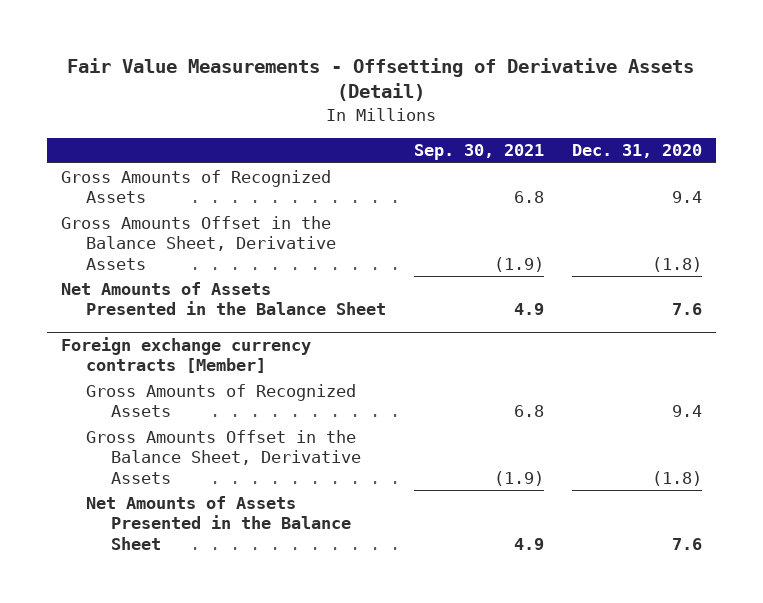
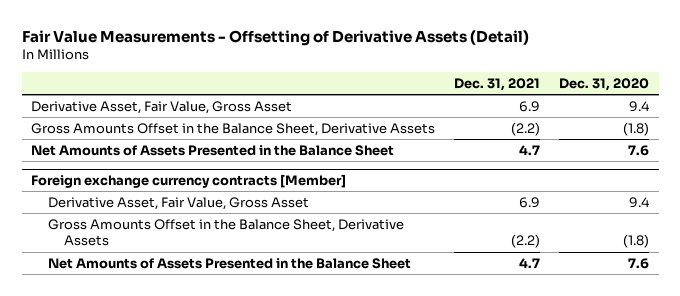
- | Sep. 30, 2021 | Dec. 31, 2020
+ | Dec. 31, 2021 | Dec. 31, 2020
- Gross Amounts of Recognized Assets | 6.8 | 9.4
+ Derivative Asset, Fair Value, Gross Asset | 6.9 | 9.4
@ Foreign exchange currency contracts [Member]
- Gross Amounts of Recognized Assets | 6.8 | 9.4
+ Derivative Asset, Fair Value, Gross Asset | 6.9 | 9.4

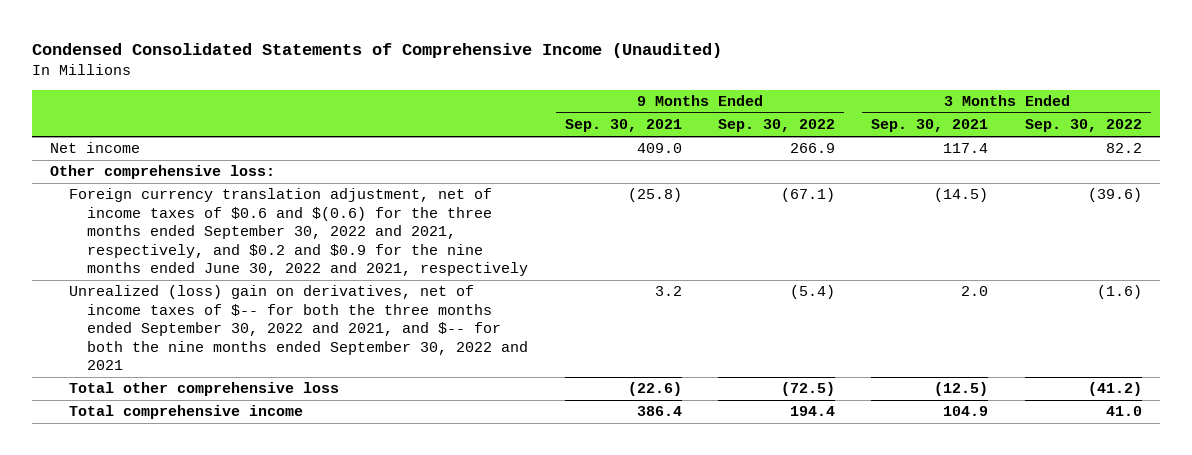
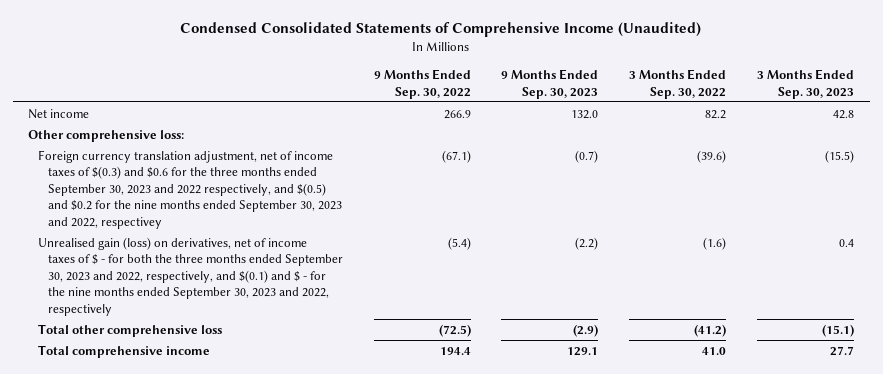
- | 9 Months Ended Sep. 30, 2021 | 9 Months Ended Sep. 30, 2022 | 3 Months Ended Sep. 30, 2021 | 3 Months Ended Sep. 30, 2022
+ | 9 Months Ended Sep. 30, 2022 | 9 Months Ended Sep. 30, 2023 | 3 Months Ended Sep. 30, 2022 | 3 Months Ended Sep. 30, 2023
- Foreign currency translation adjustment, net of income taxes of $0.6 and $(0.6) for the three months ended September 30, 2022 and 2021, respectively, and $0.2 and $0.9 for the nine months ended June 30, 2022 and 2021, respectively | (25.8) | (67.1) | (14.5) | (39.6)
- Unrealized (loss) gain on derivatives, net of income taxes of $-- for both the three months ended September 30, 2022 and 2021, and $-- for both the nine months ended September 30, 2022 and 2021 | 3.2 | (5.4) | 2.0 | (1.6)
+ Foreign currency translation adjustment, net of income taxes of $(0.3) and $0.6 for the three months ended September 30, 2023 and 2022 respectively, and $(0.5) and $0.2 for the nine months ended September 30, 2023 and 2022, respectivey | (67.1) | (0.7) | (39.6) | (15.5)
+ Unrealised gain (loss) on derivatives, net of income taxes of $ - for both the three months ended September 30, 2023 and 2022, respectively, and $(0.1) and $ - for the nine months ended September 30, 2023 and 2022, respectively | (5.4) | (2.2) | (1.6) | 0.4

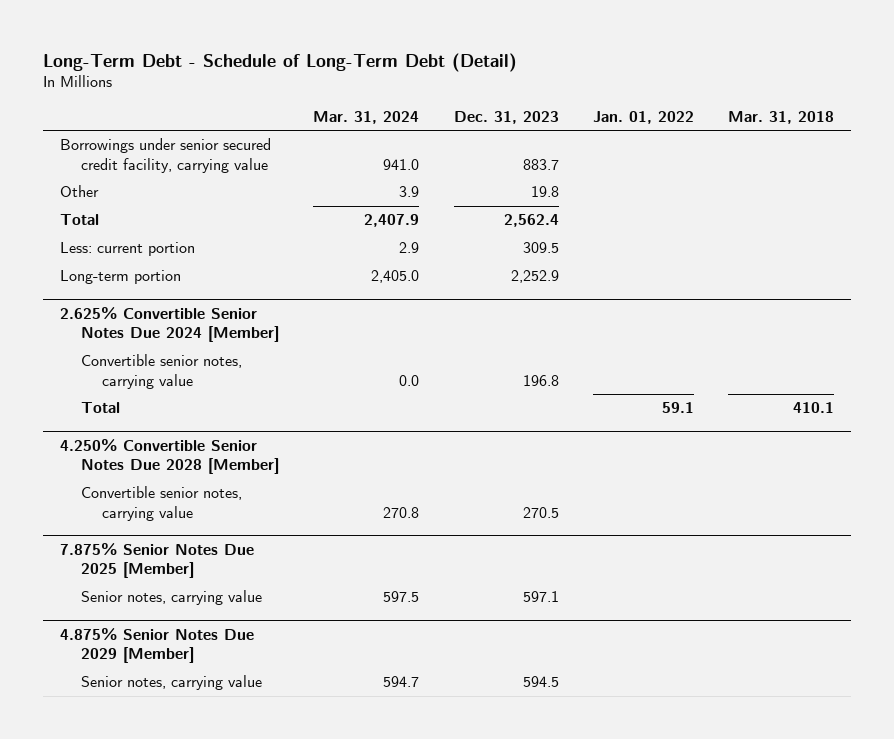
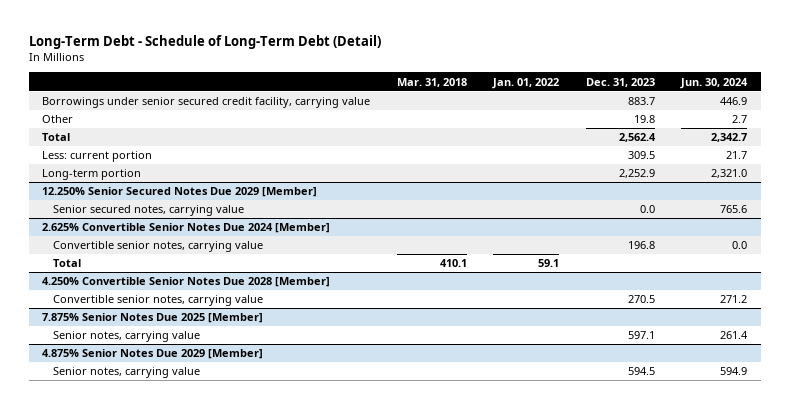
- | Mar. 31, 2024 | Dec. 31, 2023 | Jan. 01, 2022 | Mar. 31, 2018
+ | Mar. 31, 2018 | Jan. 01, 2022 | Dec. 31, 2023 | Jun. 30, 2024
+ 12.250% Senior Secured Notes Due 2029 [Member]
+ Senior secured notes, carrying value | | | 0.0 | 765.6

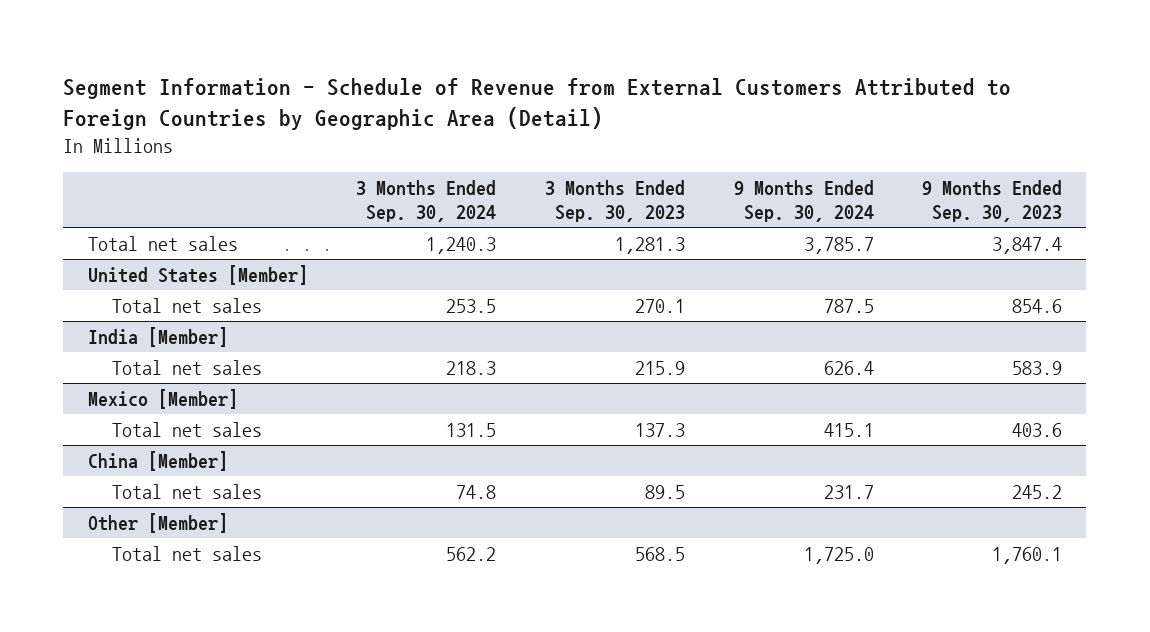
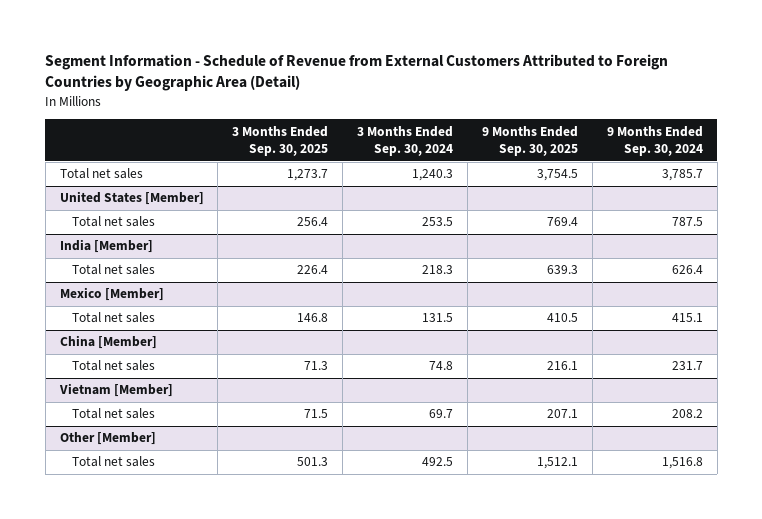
- | 3 Months Ended Sep. 30, 2024 | 3 Months Ended Sep. 30, 2023 | 9 Months Ended Sep. 30, 2024 | 9 Months Ended Sep. 30, 2023
+ | 3 Months Ended Sep. 30, 2025 | 3 Months Ended Sep. 30, 2024 | 9 Months Ended Sep. 30, 2025 | 9 Months Ended Sep. 30, 2024
+ Vietnam [Member]
+ Total net sales | 71.5 | 69.7 | 207.1 | 208.2
@ Other [Member]
- Total net sales | 562.2 | 568.5 | 1,725.0 | 1,760.1
+ Total net sales | 501.3 | 492.5 | 1,512.1 | 1,516.8

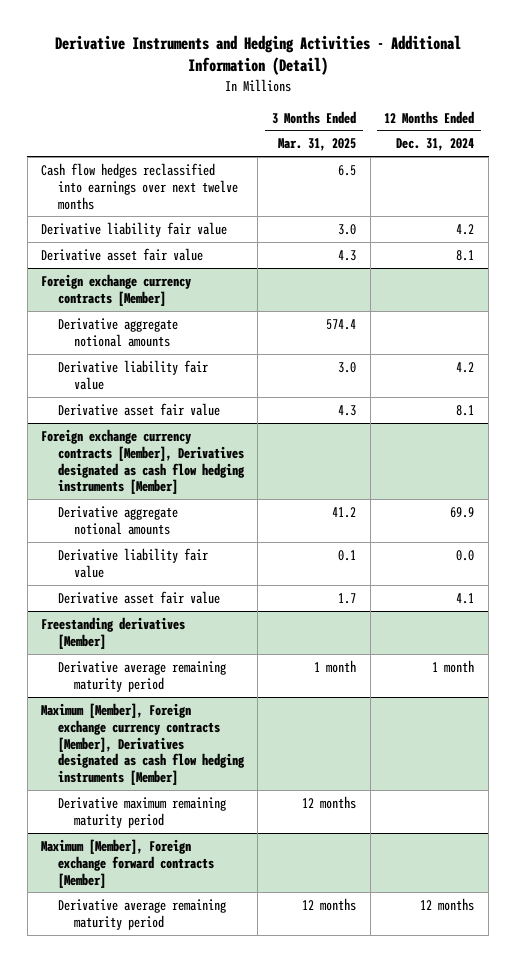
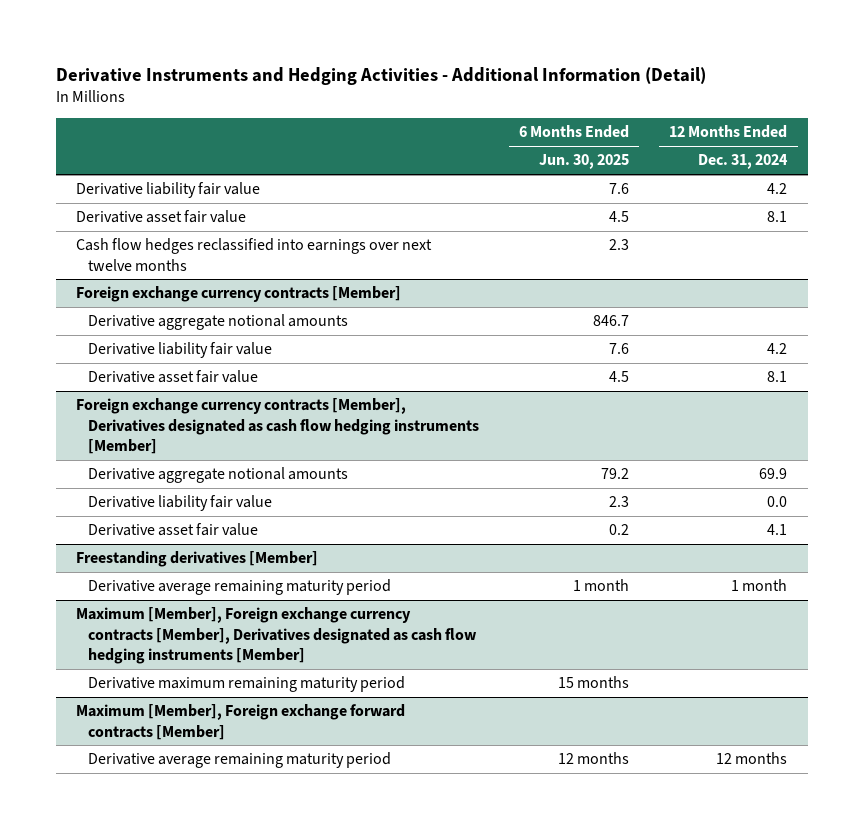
- | 3 Months Ended Mar. 31, 2025 | 12 Months Ended Dec. 31, 2024
+ | 6 Months Ended Jun. 30, 2025 | 12 Months Ended Dec. 31, 2024
moved down: Cash flow hedges reclassified into earnings over next twelve months | 2.3 |

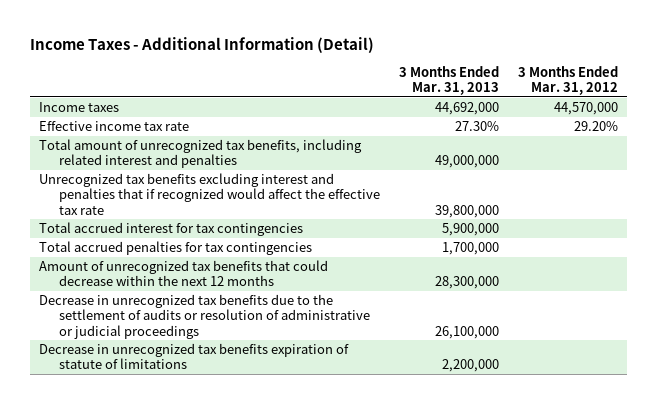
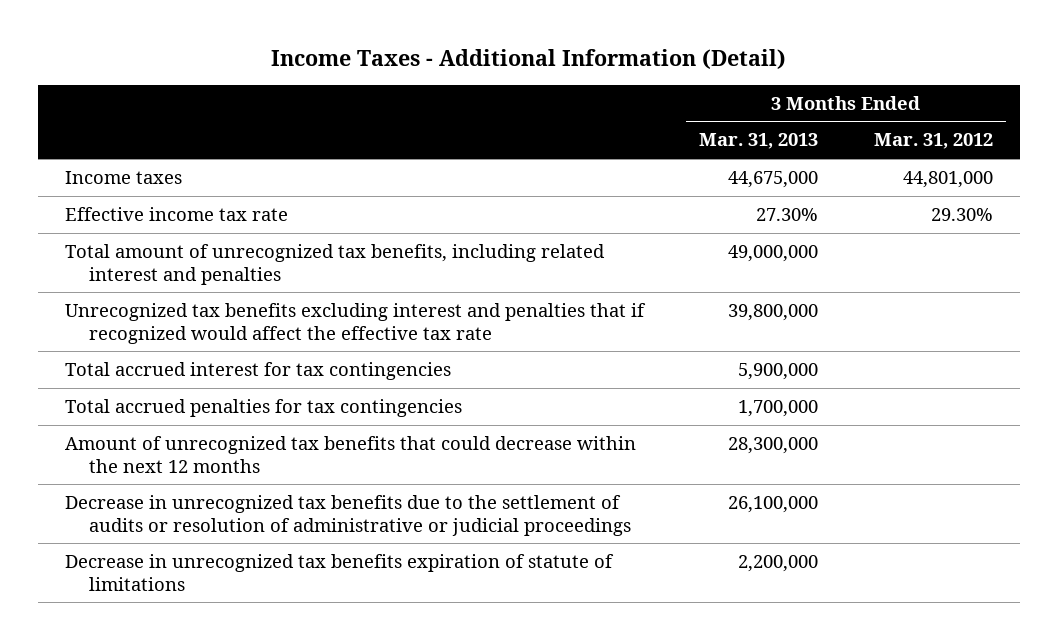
- Income taxes | 44,692,000 | 44,570,000
- Effective income tax rate | 27.30% | 29.20%
+ Income taxes | 44,675,000 | 44,801,000
+ Effective income tax rate | 27.30% | 29.30%

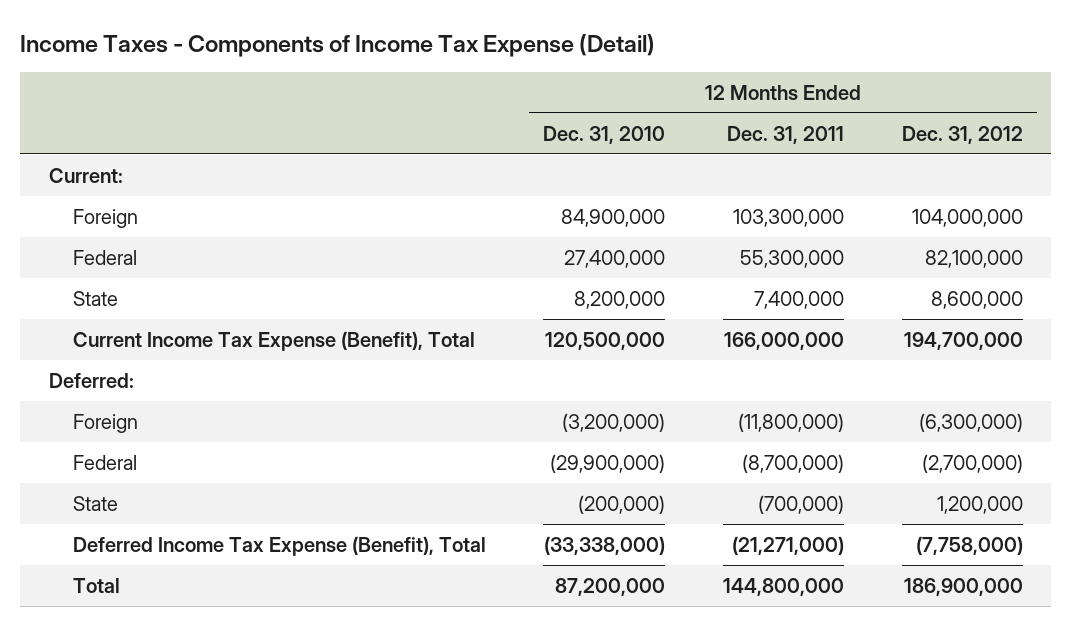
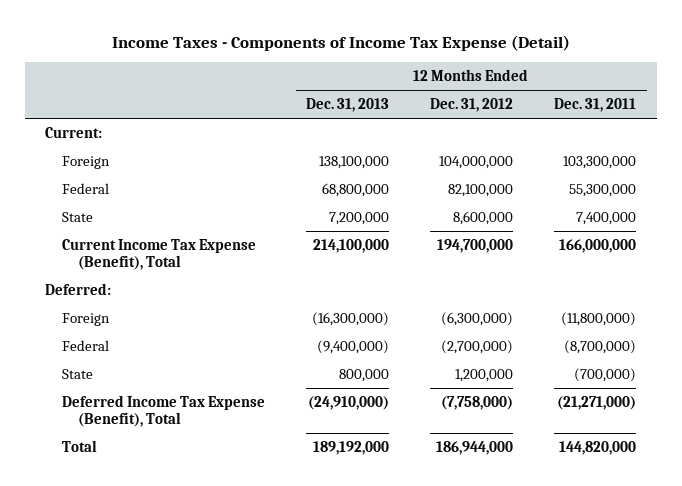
- | 12 Months Ended Dec. 31, 2010 | 12 Months Ended Dec. 31, 2011 | 12 Months Ended Dec. 31, 2012
+ | 12 Months Ended Dec. 31, 2013 | 12 Months Ended Dec. 31, 2012 | 12 Months Ended Dec. 31, 2011
- Total | 87,200,000 | 144,800,000 | 186,900,000
+ Total | 189,192,000 | 186,944,000 | 144,820,000

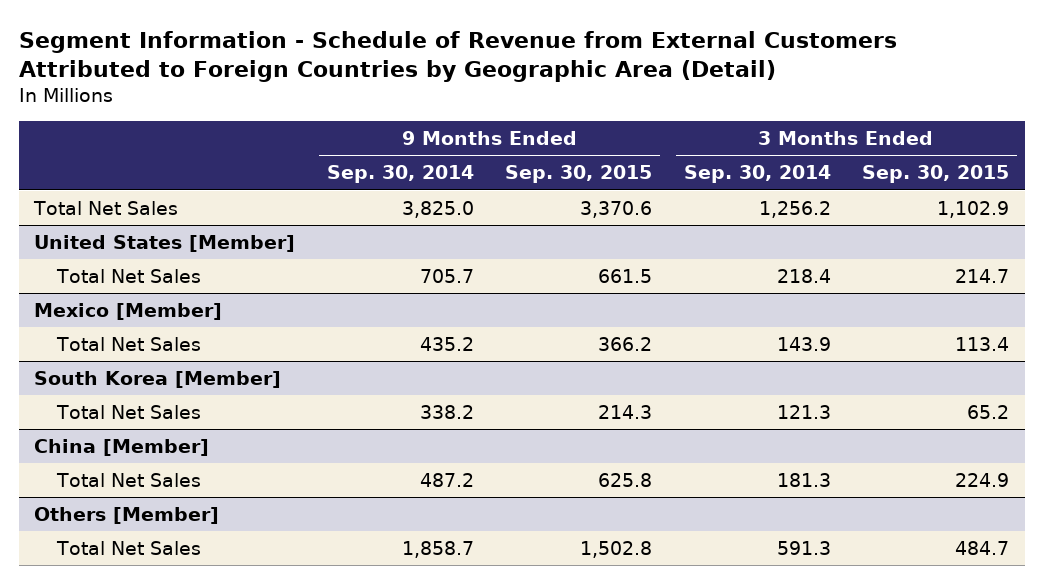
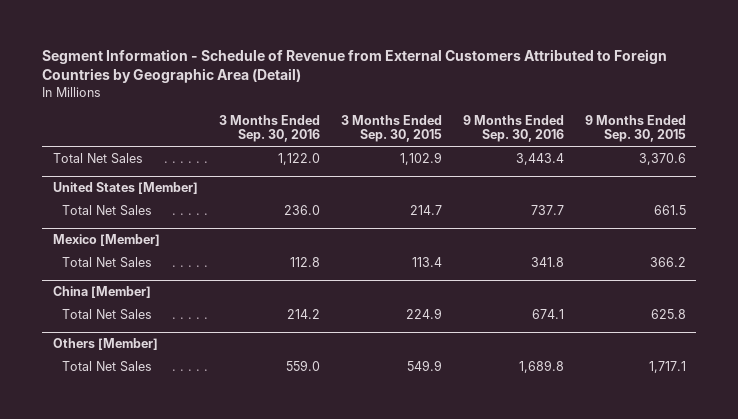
- | 9 Months Ended Sep. 30, 2014 | 9 Months Ended Sep. 30, 2015 | 3 Months Ended Sep. 30, 2014 | 3 Months Ended Sep. 30, 2015
+ | 3 Months Ended Sep. 30, 2016 | 3 Months Ended Sep. 30, 2015 | 9 Months Ended Sep. 30, 2016 | 9 Months Ended Sep. 30, 2015
- South Korea [Member]
- Total Net Sales | 338.2 | 214.3 | 121.3 | 65.2
@ Others [Member]
- Total Net Sales | 1,858.7 | 1,502.8 | 591.3 | 484.7
+ Total Net Sales | 559.0 | 549.9 | 1,689.8 | 1,717.1

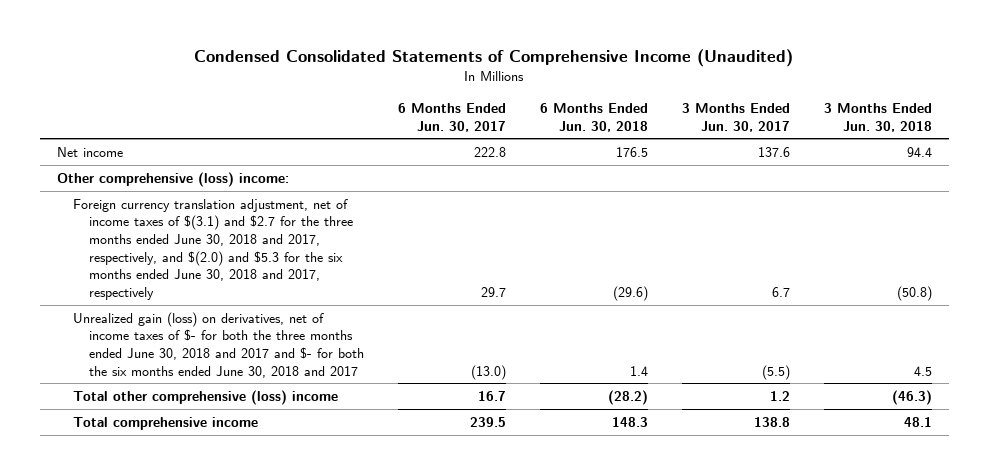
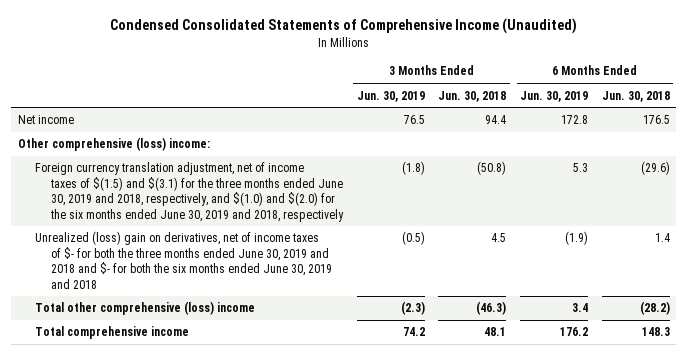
- | 6 Months Ended Jun. 30, 2017 | 6 Months Ended Jun. 30, 2018 | 3 Months Ended Jun. 30, 2017 | 3 Months Ended Jun. 30, 2018
+ | 3 Months Ended Jun. 30, 2019 | 3 Months Ended Jun. 30, 2018 | 6 Months Ended Jun. 30, 2019 | 6 Months Ended Jun. 30, 2018
- Foreign currency translation adjustment, net of income taxes of $(3.1) and $2.7 for the three months ended June 30, 2018 and 2017, respectively, and $(2.0) and $5.3 for the six months ended June 30, 2018 and 2017, respectively | 29.7 | (29.6) | 6.7 | (50.8)
- Unrealized gain (loss) on derivatives, net of income taxes of $- for both the three months ended June 30, 2018 and 2017 and $- for both the six months ended June 30, 2018 and 2017 | (13.0) | 1.4 | (5.5) | 4.5
+ Foreign currency translation adjustment, net of income taxes of $(1.5) and $(3.1) for the three months ended June 30, 2019 and 2018, respectively, and $(1.0) and $(2.0) for the six months ended June 30, 2019 and 2018, respectively | (1.8) | (50.8) | 5.3 | (29.6)
+ Unrealized (loss) gain on derivatives, net of income taxes of $- for both the three months ended June 30, 2019 and 2018 and $- for both the six months ended June 30, 2019 and 2018 | (0.5) | 4.5 | (1.9) | 1.4

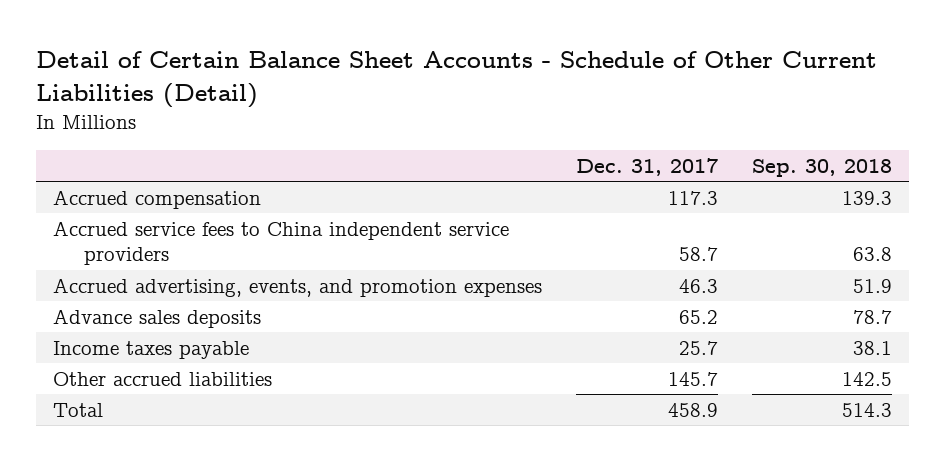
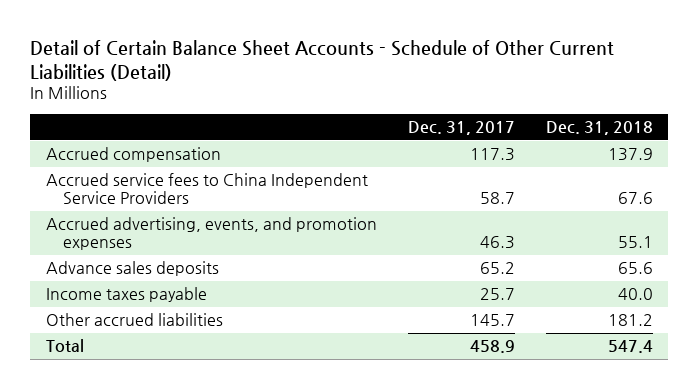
- | Dec. 31, 2017 | Sep. 30, 2018
+ | Dec. 31, 2017 | Dec. 31, 2018
- Accrued service fees to China independent service providers | 58.7 | 63.8
+ Accrued service fees to China Independent Service Providers | 58.7 | 67.6

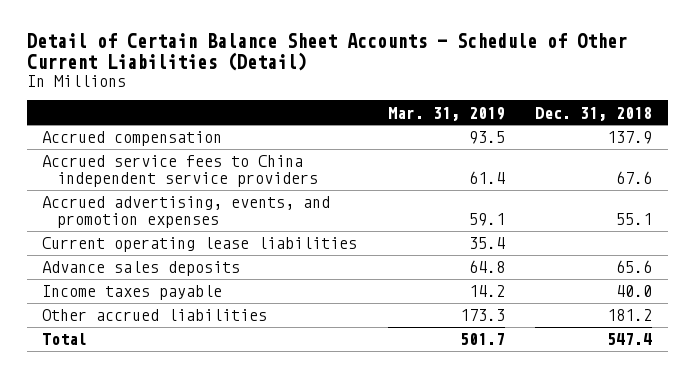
- | Dec. 31, 2017 | Dec. 31, 2018
+ | Mar. 31, 2019 | Dec. 31, 2018
- Accrued service fees to China Independent Service Providers | 58.7 | 67.6
+ Accrued service fees to China independent service providers | 61.4 | 67.6
+ Current operating lease liabilities | 35.4 |

